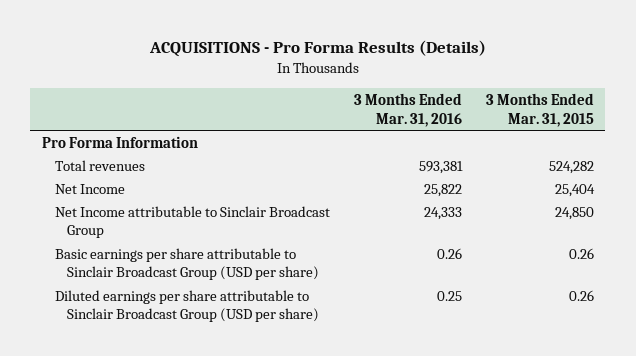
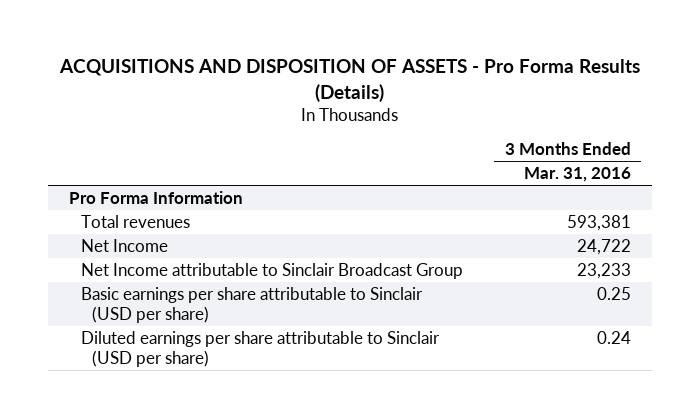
- ACQUISITIONS - Pro Forma Results (Details)
+ ACQUISITIONS AND DISPOSITION OF ASSETS - Pro Forma Results (Details)
- | 3 Months Ended Mar. 31, 2016 | 3 Months Ended Mar. 31, 2015
+ | 3 Months Ended Mar. 31, 2016
- Net Income | 25,822 | 25,404
- Net Income attributable to Sinclair Broadcast Group | 24,333 | 24,850
- Basic earnings per share attributable to Sinclair Broadcast Group (USD per share) | 0.26 | 0.26
- Diluted earnings per share attributable to Sinclair Broadcast Group (USD per share) | 0.25 | 0.26
+ Net Income | 24,722
+ Net Income attributable to Sinclair Broadcast Group | 23,233
+ Basic earnings per share attributable to Sinclair (USD per share) | 0.25
+ Diluted earnings per share attributable to Sinclair (USD per share) | 0.24

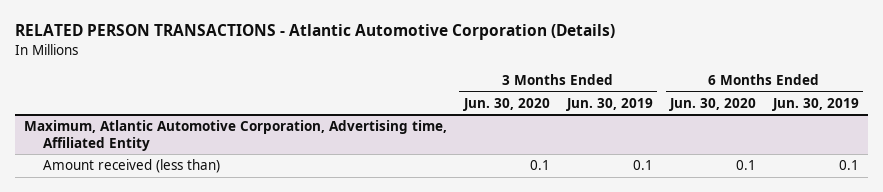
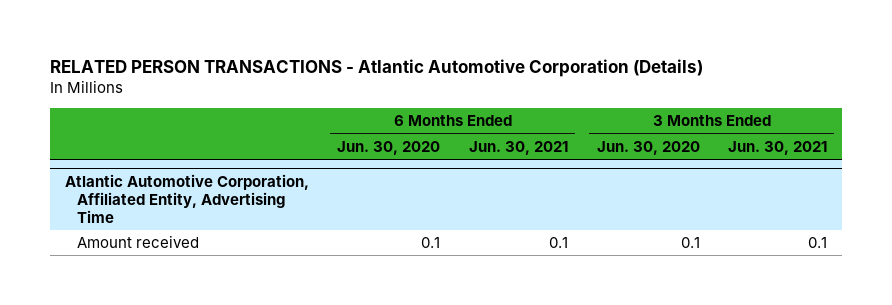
- | 3 Months Ended Jun. 30, 2020 | 3 Months Ended Jun. 30, 2019 | 6 Months Ended Jun. 30, 2020 | 6 Months Ended Jun. 30, 2019
+ | 6 Months Ended Jun. 30, 2020 | 6 Months Ended Jun. 30, 2021 | 3 Months Ended Jun. 30, 2020 | 3 Months Ended Jun. 30, 2021
- Maximum, Atlantic Automotive Corporation, Advertising time, Affiliated Entity
- Amount received (less than) | 0.1 | 0.1 | 0.1 | 0.1
+ Atlantic Automotive Corporation, Affiliated Entity, Advertising Time
+ Amount received | 0.1 | 0.1 | 0.1 | 0.1

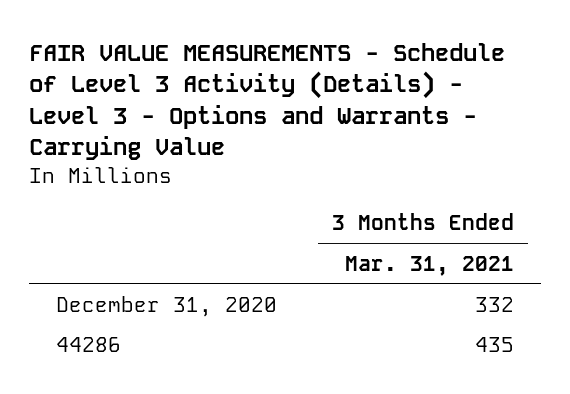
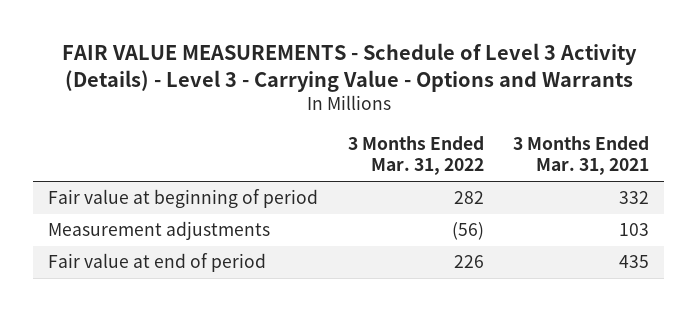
- FAIR VALUE MEASUREMENTS - Schedule of Level 3 Activity (Details) - Level 3 - Options and Warrants - Carrying Value
+ FAIR VALUE MEASUREMENTS - Schedule of Level 3 Activity (Details) - Level 3 - Carrying Value - Options and Warrants
- | 3 Months Ended Mar. 31, 2021
+ | 3 Months Ended Mar. 31, 2022 | 3 Months Ended Mar. 31, 2021
- December 31, 2020 | 332
- 44286 | 435
+ Fair value at beginning of period | 282 | 332
+ Measurement adjustments | (56) | 103
+ Fair value at end of period | 226 | 435

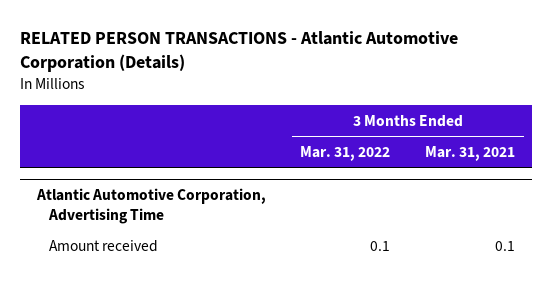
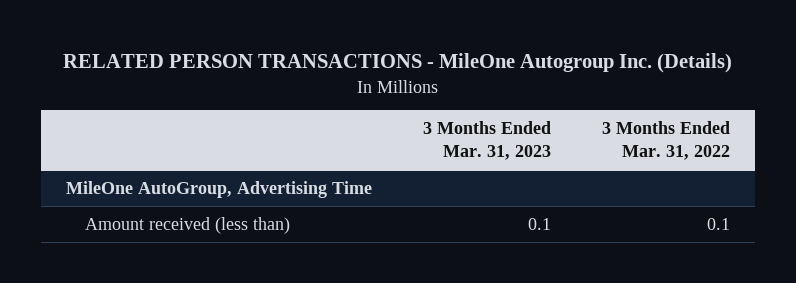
- RELATED PERSON TRANSACTIONS - Atlantic Automotive Corporation (Details)
+ RELATED PERSON TRANSACTIONS - MileOne Autogroup Inc. (Details)
- | 3 Months Ended Mar. 31, 2022 | 3 Months Ended Mar. 31, 2021
+ | 3 Months Ended Mar. 31, 2023 | 3 Months Ended Mar. 31, 2022
- Atlantic Automotive Corporation, Advertising Time
- Amount received | 0.1 | 0.1
+ MileOne AutoGroup, Advertising Time
+ Amount received (less than) | 0.1 | 0.1

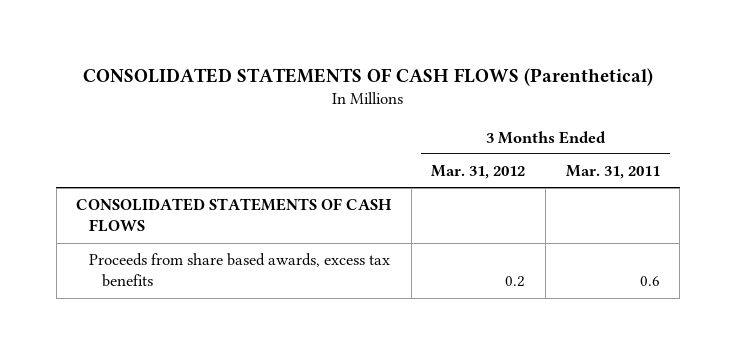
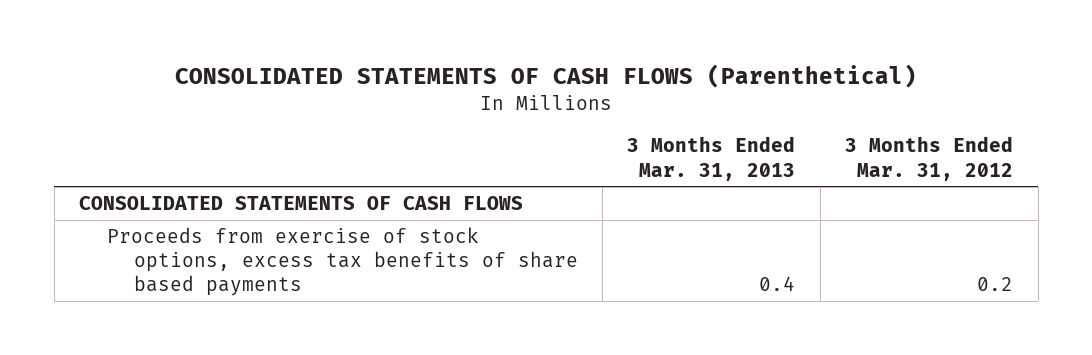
- | 3 Months Ended Mar. 31, 2012 | 3 Months Ended Mar. 31, 2011
+ | 3 Months Ended Mar. 31, 2013 | 3 Months Ended Mar. 31, 2012
- Proceeds from share based awards, excess tax benefits | 0.2 | 0.6
+ Proceeds from exercise of stock options, excess tax benefits of share based payments | 0.4 | 0.2

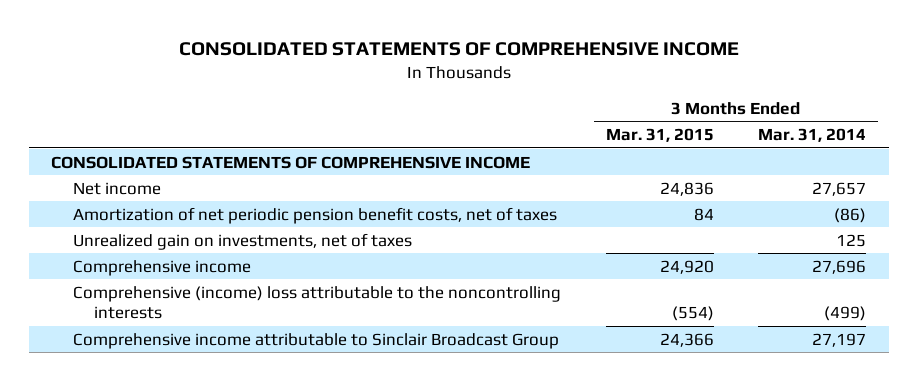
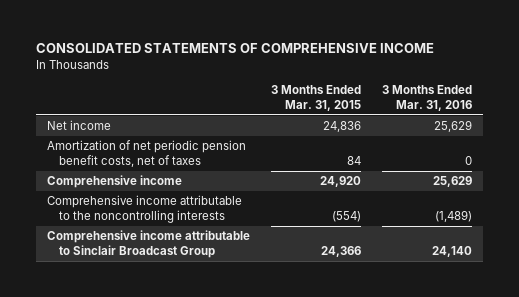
- | 3 Months Ended Mar. 31, 2015 | 3 Months Ended Mar. 31, 2014
+ | 3 Months Ended Mar. 31, 2015 | 3 Months Ended Mar. 31, 2016
- CONSOLIDATED STATEMENTS OF COMPREHENSIVE INCOME
- Unrealized gain on investments, net of taxes | | 125
- Comprehensive (income) loss attributable to the noncontrolling interests | (554) | (499)
+ Comprehensive income attributable to the noncontrolling interests | (554) | (1,489)

